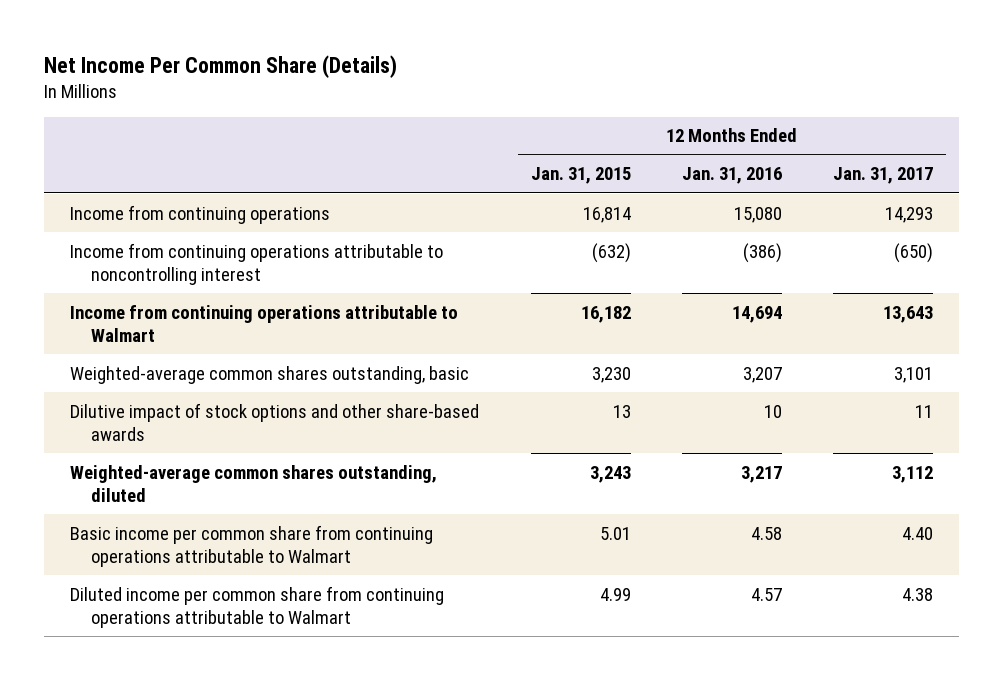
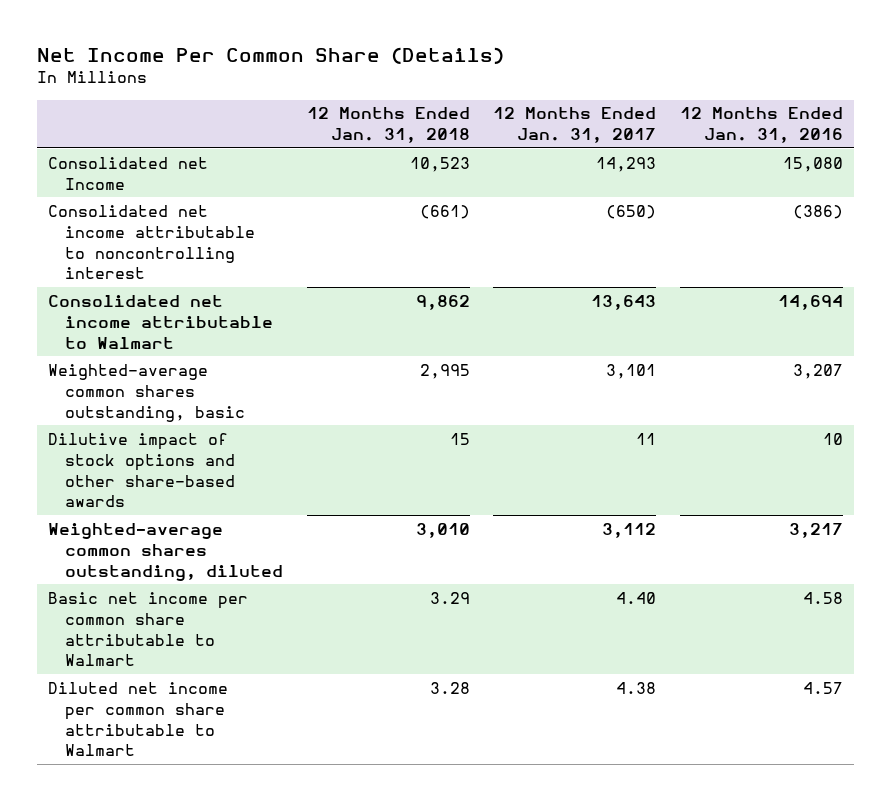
- | 12 Months Ended Jan. 31, 2015 | 12 Months Ended Jan. 31, 2016 | 12 Months Ended Jan. 31, 2017
+ | 12 Months Ended Jan. 31, 2018 | 12 Months Ended Jan. 31, 2017 | 12 Months Ended Jan. 31, 2016
- Income from continuing operations | 16,814 | 15,080 | 14,293
- Income from continuing operations attributable to noncontrolling interest | (632) | (386) | (650)
- Income from continuing operations attributable to Walmart | 16,182 | 14,694 | 13,643
+ Consolidated net Income | 10,523 | 14,293 | 15,080
+ Consolidated net income attributable to noncontrolling interest | (661) | (650) | (386)
+ Consolidated net income attributable to Walmart | 9,862 | 13,643 | 14,694
- Basic income per common share from continuing operations attributable to Walmart | 5.01 | 4.58 | 4.40
- Diluted income per common share from continuing operations attributable to Walmart | 4.99 | 4.57 | 4.38
+ Basic net income per common share attributable to Walmart | 3.29 | 4.40 | 4.58
+ Diluted net income per common share attributable to Walmart | 3.28 | 4.38 | 4.57

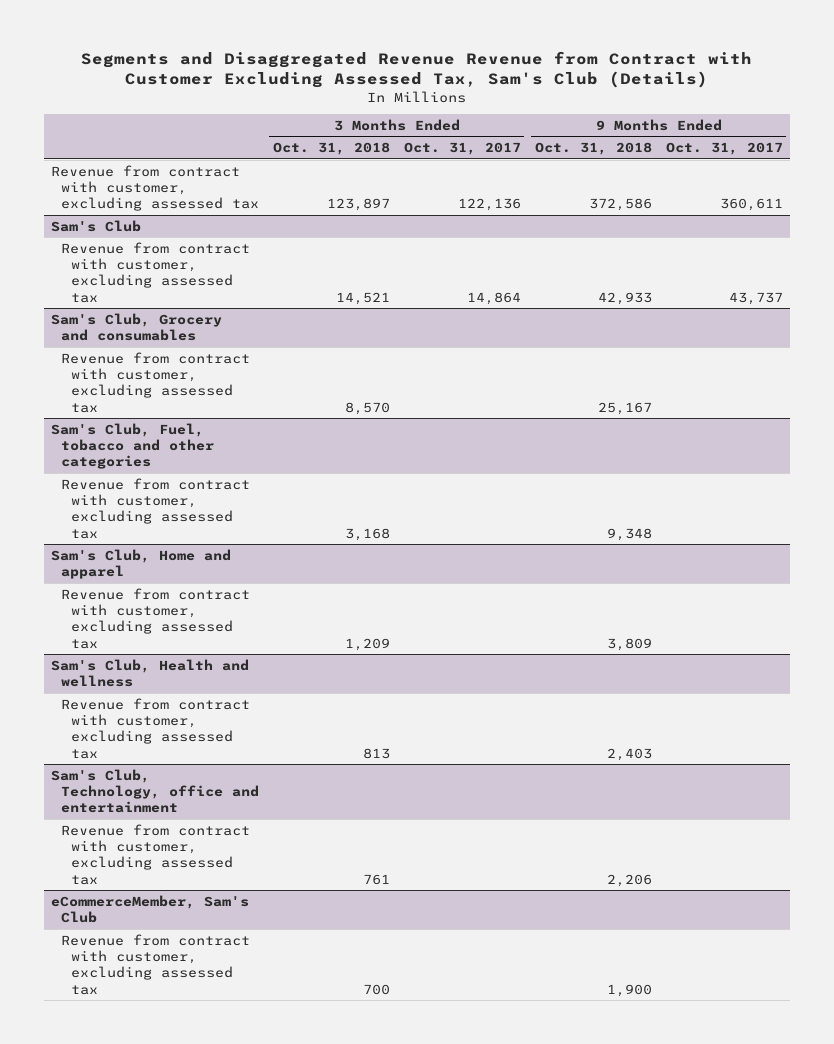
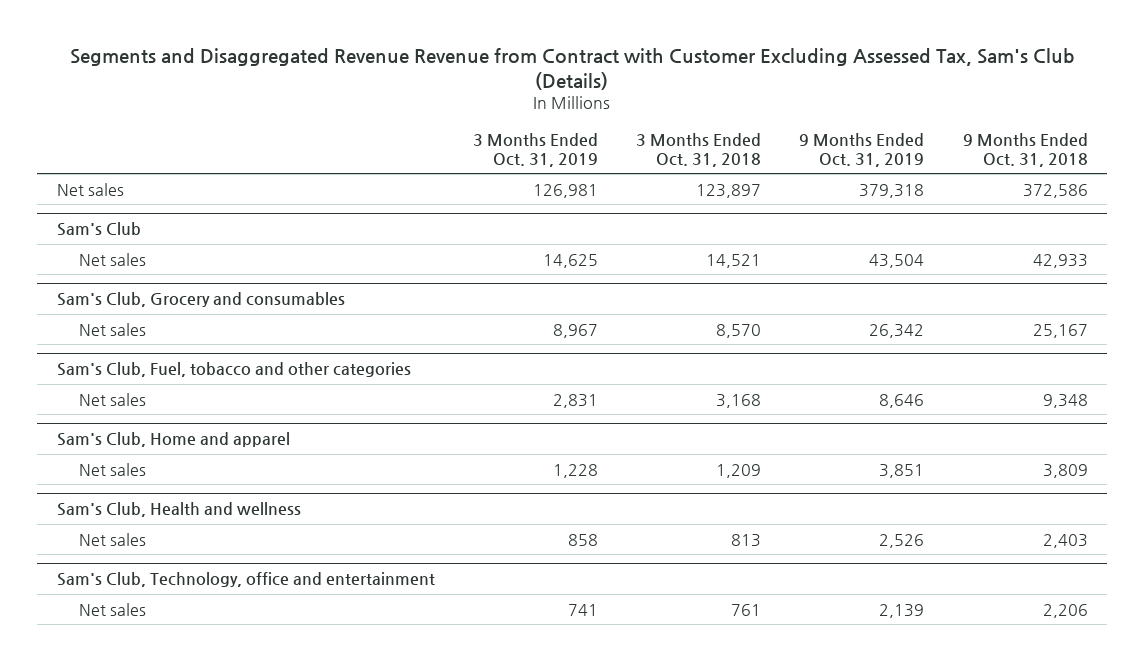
- | 3 Months Ended Oct. 31, 2018 | 3 Months Ended Oct. 31, 2017 | 9 Months Ended Oct. 31, 2018 | 9 Months Ended Oct. 31, 2017
+ | 3 Months Ended Oct. 31, 2019 | 3 Months Ended Oct. 31, 2018 | 9 Months Ended Oct. 31, 2019 | 9 Months Ended Oct. 31, 2018
- Revenue from contract with customer, excluding assessed tax | 123,897 | 122,136 | 372,586 | 360,611
+ Net sales | 126,981 | 123,897 | 379,318 | 372,586
@ Sam's Club
- Revenue from contract with customer, excluding assessed tax | 14,521 | 14,864 | 42,933 | 43,737
+ Net sales | 14,625 | 14,521 | 43,504 | 42,933
@ Sam's Club, Grocery and consumables
- Revenue from contract with customer, excluding assessed tax | 8,570 | | 25,167 |
+ Net sales | 8,967 | 8,570 | 26,342 | 25,167
@ Sam's Club, Fuel, tobacco and other categories
- Revenue from contract with customer, excluding assessed tax | 3,168 | | 9,348 |
+ Net sales | 2,831 | 3,168 | 8,646 | 9,348
@ Sam's Club, Home and apparel
- Revenue from contract with customer, excluding assessed tax | 1,209 | | 3,809 |
+ Net sales | 1,228 | 1,209 | 3,851 | 3,809
@ Sam's Club, Health and wellness
- Revenue from contract with customer, excluding assessed tax | 813 | | 2,403 |
+ Net sales | 858 | 813 | 2,526 | 2,403
@ Sam's Club, Technology, office and entertainment
- Revenue from contract with customer, excluding assessed tax | 761 | | 2,206 |
- eCommerceMember, Sam's Club
- Revenue from contract with customer, excluding assessed tax | 700 | | 1,900 |
@ Sam's Club, Technology, office and entertainment
+ Net sales | 741 | 761 | 2,139 | 2,206

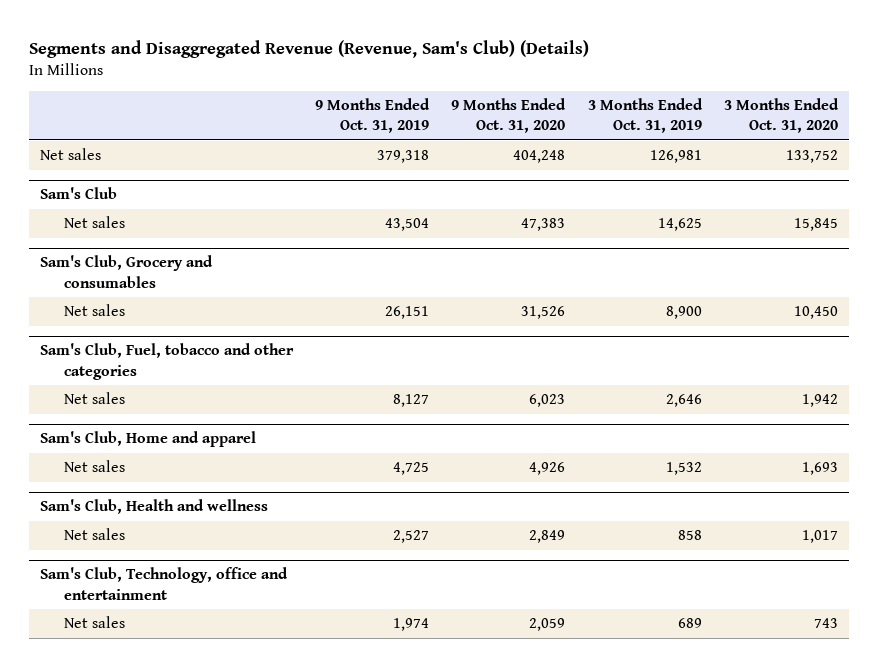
- Segments and Disaggregated Revenue Revenue from Contract with Customer Excluding Assessed Tax, Sam's Club (Details)
+ Segments and Disaggregated Revenue (Revenue, Sam's Club) (Details)
- | 3 Months Ended Oct. 31, 2019 | 3 Months Ended Oct. 31, 2018 | 9 Months Ended Oct. 31, 2019 | 9 Months Ended Oct. 31, 2018
+ | 9 Months Ended Oct. 31, 2019 | 9 Months Ended Oct. 31, 2020 | 3 Months Ended Oct. 31, 2019 | 3 Months Ended Oct. 31, 2020
@ Sam's Club, Grocery and consumables
- Net sales | 8,967 | 8,570 | 26,342 | 25,167
+ Net sales | 26,151 | 31,526 | 8,900 | 10,450
@ Sam's Club, Fuel, tobacco and other categories
- Net sales | 2,831 | 3,168 | 8,646 | 9,348
+ Net sales | 8,127 | 6,023 | 2,646 | 1,942
@ Sam's Club, Home and apparel
- Net sales | 1,228 | 1,209 | 3,851 | 3,809
+ Net sales | 4,725 | 4,926 | 1,532 | 1,693
@ Sam's Club, Health and wellness
- Net sales | 858 | 813 | 2,526 | 2,403
+ Net sales | 2,527 | 2,849 | 858 | 1,017
@ Sam's Club, Technology, office and entertainment
- Net sales | 741 | 761 | 2,139 | 2,206
+ Net sales | 1,974 | 2,059 | 689 | 743

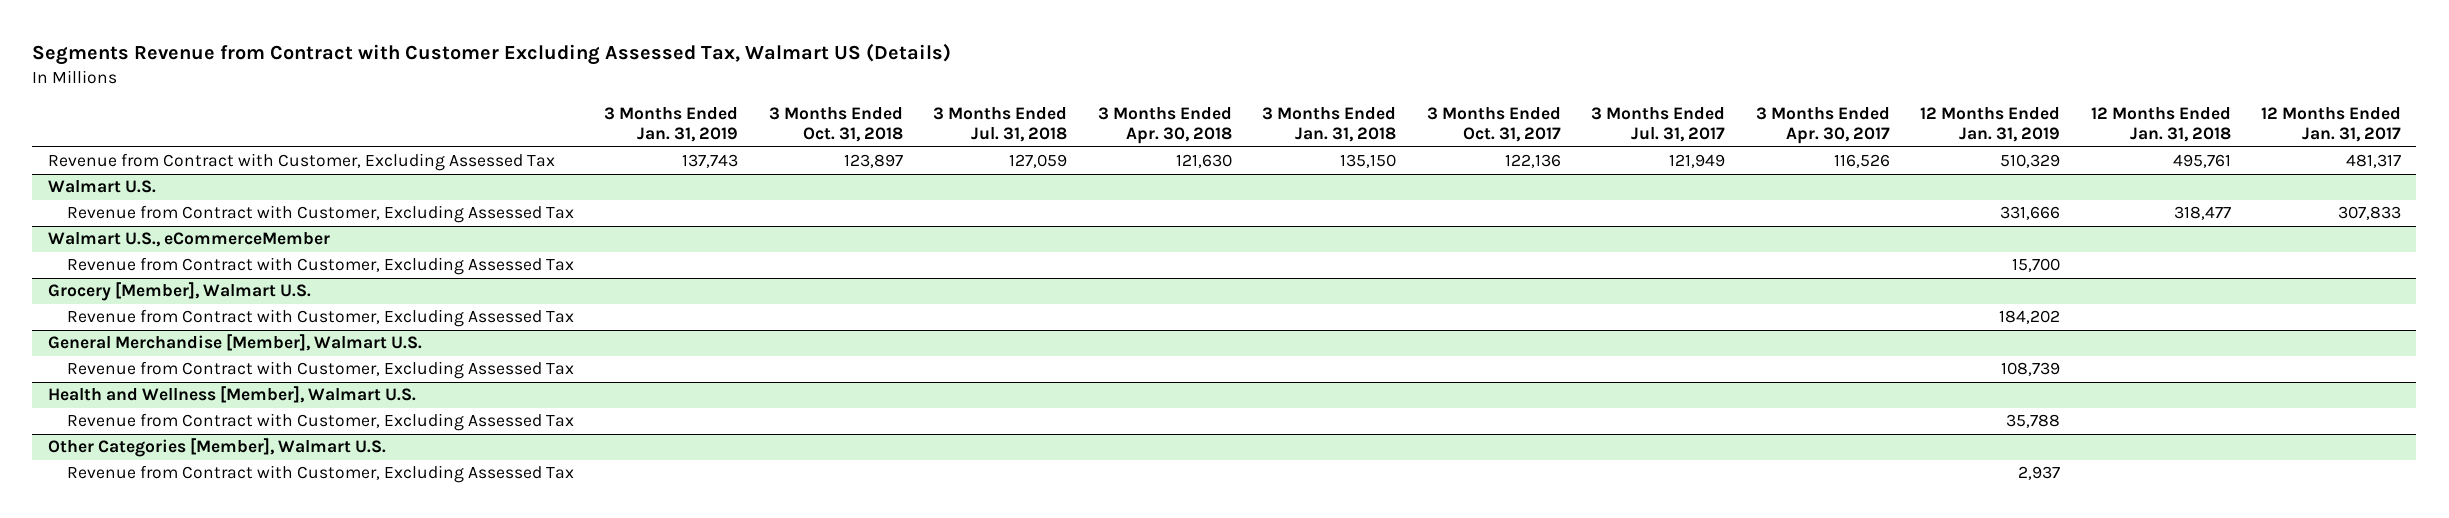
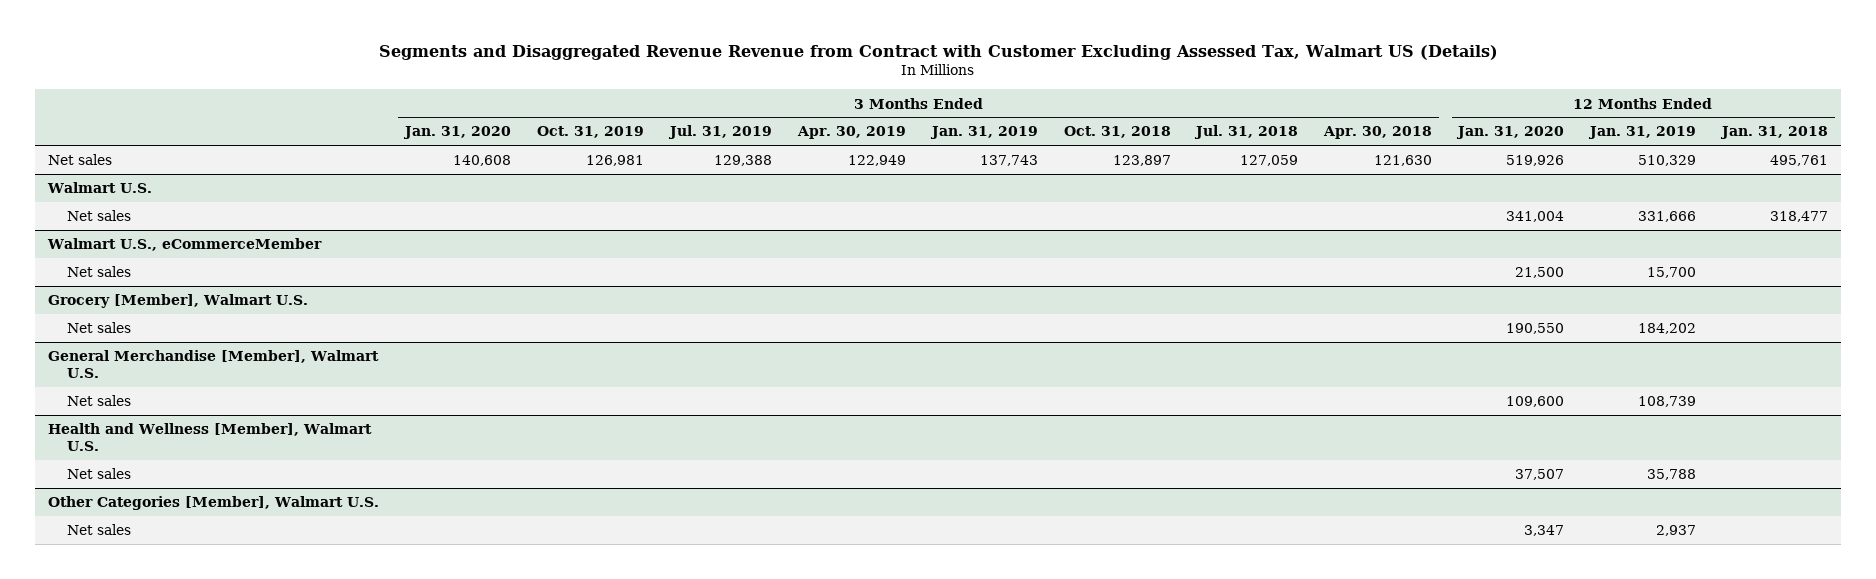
- Segments Revenue from Contract with Customer Excluding Assessed Tax, Walmart US (Details)
+ Segments and Disaggregated Revenue Revenue from Contract with Customer Excluding Assessed Tax, Walmart US (Details)
- | 3 Months Ended Jan. 31, 2019 | 3 Months Ended Oct. 31, 2018 | 3 Months Ended Jul. 31, 2018 | 3 Months Ended Apr. 30, 2018 | 3 Months Ended Jan. 31, 2018 | 3 Months Ended Oct. 31, 2017 | 3 Months Ended Jul. 31, 2017 | 3 Months Ended Apr. 30, 2017 | 12 Months Ended Jan. 31, 2019 | 12 Months Ended Jan. 31, 2018 | 12 Months Ended Jan. 31, 2017
+ | 3 Months Ended Jan. 31, 2020 | 3 Months Ended Oct. 31, 2019 | 3 Months Ended Jul. 31, 2019 | 3 Months Ended Apr. 30, 2019 | 3 Months Ended Jan. 31, 2019 | 3 Months Ended Oct. 31, 2018 | 3 Months Ended Jul. 31, 2018 | 3 Months Ended Apr. 30, 2018 | 12 Months Ended Jan. 31, 2020 | 12 Months Ended Jan. 31, 2019 | 12 Months Ended Jan. 31, 2018
- Revenue from Contract with Customer, Excluding Assessed Tax | 137,743 | 123,897 | 127,059 | 121,630 | 135,150 | 122,136 | 121,949 | 116,526 | 510,329 | 495,761 | 481,317
+ Net sales | 140,608 | 126,981 | 129,388 | 122,949 | 137,743 | 123,897 | 127,059 | 121,630 | 519,926 | 510,329 | 495,761
@ Walmart U.S.
- Revenue from Contract with Customer, Excluding Assessed Tax | | | | | | | | | 331,666 | 318,477 | 307,833
+ Net sales | | | | | | | | | 341,004 | 331,666 | 318,477
@ Walmart U.S., eCommerceMember
- Revenue from Contract with Customer, Excluding Assessed Tax | | | | | | | | | 15,700 | |
+ Net sales | | | | | | | | | 21,500 | 15,700 |
@ Grocery [Member], Walmart U.S.
- Revenue from Contract with Customer, Excluding Assessed Tax | | | | | | | | | 184,202 | |
+ Net sales | | | | | | | | | 190,550 | 184,202 |
@ General Merchandise [Member], Walmart U.S.
- Revenue from Contract with Customer, Excluding Assessed Tax | | | | | | | | | 108,739 | |
+ Net sales | | | | | | | | | 109,600 | 108,739 |
@ Health and Wellness [Member], Walmart U.S.
- Revenue from Contract with Customer, Excluding Assessed Tax | | | | | | | | | 35,788 | |
+ Net sales | | | | | | | | | 37,507 | 35,788 |
@ Other Categories [Member], Walmart U.S.
- Revenue from Contract with Customer, Excluding Assessed Tax | | | | | | | | | 2,937 | |
+ Net sales | | | | | | | | | 3,347 | 2,937 |

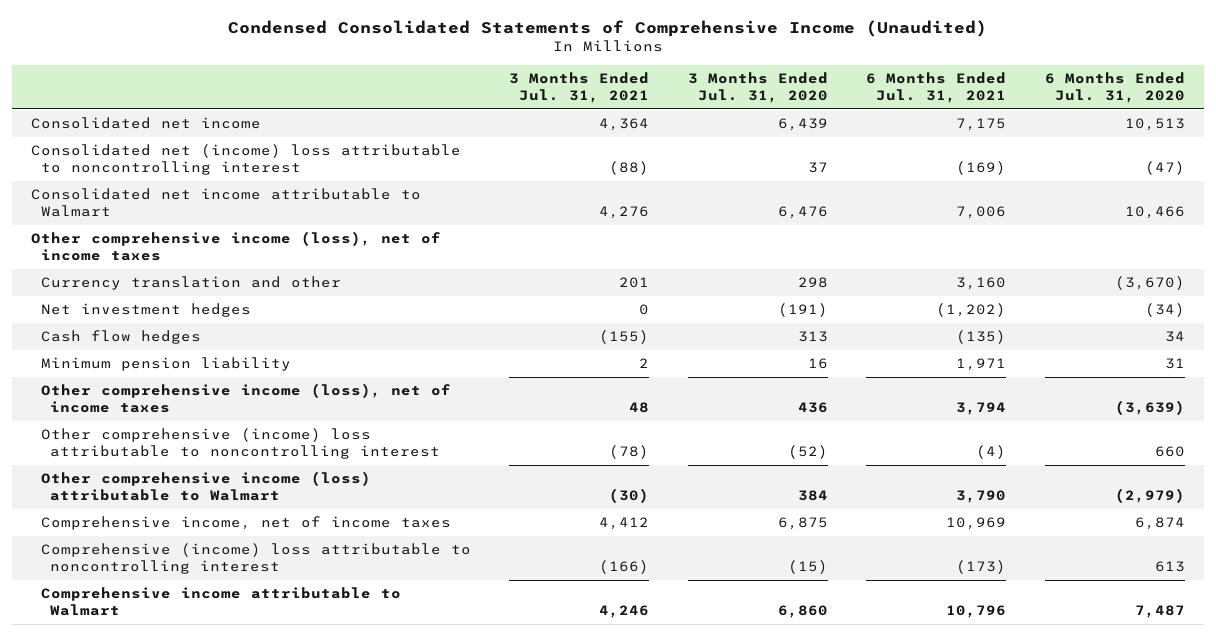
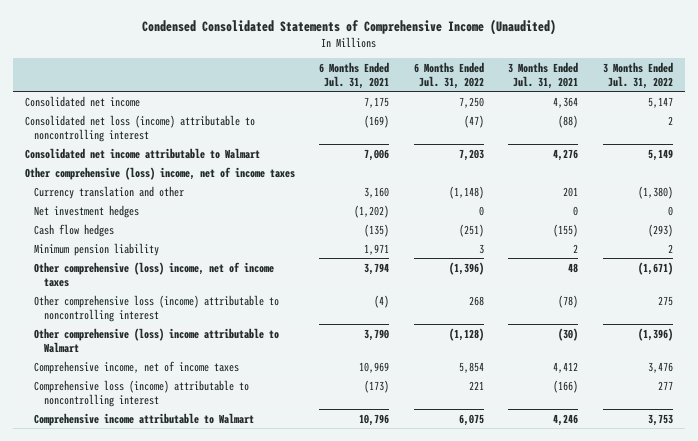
- | 3 Months Ended Jul. 31, 2021 | 3 Months Ended Jul. 31, 2020 | 6 Months Ended Jul. 31, 2021 | 6 Months Ended Jul. 31, 2020
+ | 6 Months Ended Jul. 31, 2021 | 6 Months Ended Jul. 31, 2022 | 3 Months Ended Jul. 31, 2021 | 3 Months Ended Jul. 31, 2022
- Consolidated net (income) loss attributable to noncontrolling interest | (88) | 37 | (169) | (47)
+ Consolidated net loss (income) attributable to noncontrolling interest | (169) | (47) | (88) | 2
- Other comprehensive income (loss), net of income taxes
+ Other comprehensive (loss) income, net of income taxes
- Other comprehensive income (loss), net of income taxes | 48 | 436 | 3,794 | (3,639)
- Other comprehensive (income) loss attributable to noncontrolling interest | (78) | (52) | (4) | 660
- Other comprehensive income (loss) attributable to Walmart | (30) | 384 | 3,790 | (2,979)
+ Other comprehensive (loss) income, net of income taxes | 3,794 | (1,396) | 48 | (1,671)
+ Other comprehensive loss (income) attributable to noncontrolling interest | (4) | 268 | (78) | 275
+ Other comprehensive (loss) income attributable to Walmart | 3,790 | (1,128) | (30) | (1,396)
- Comprehensive (income) loss attributable to noncontrolling interest | (166) | (15) | (173) | 613
+ Comprehensive loss (income) attributable to noncontrolling interest | (173) | 221 | (166) | 277

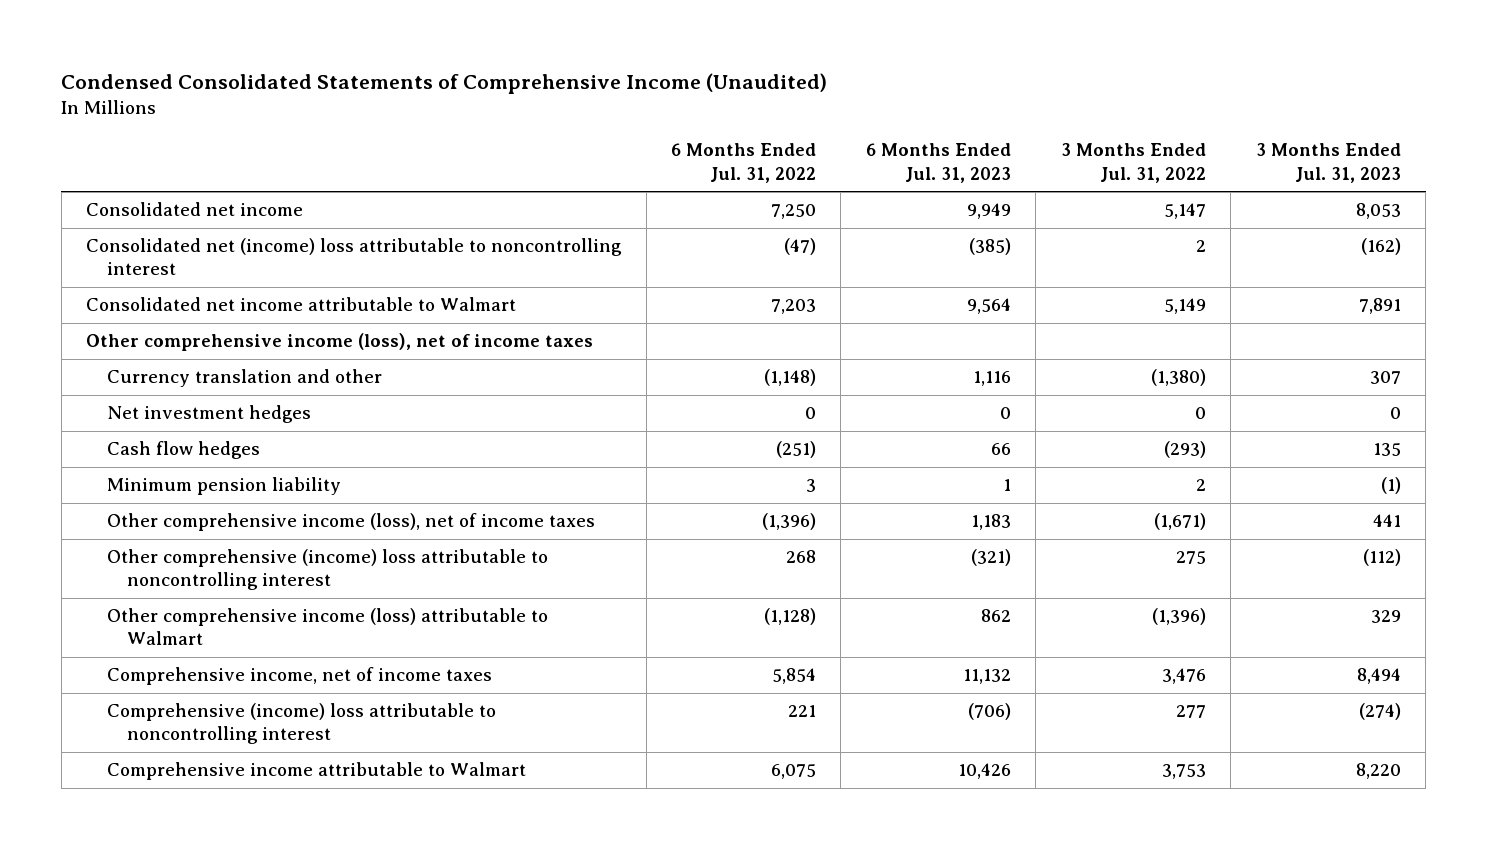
- | 6 Months Ended Jul. 31, 2021 | 6 Months Ended Jul. 31, 2022 | 3 Months Ended Jul. 31, 2021 | 3 Months Ended Jul. 31, 2022
+ | 6 Months Ended Jul. 31, 2022 | 6 Months Ended Jul. 31, 2023 | 3 Months Ended Jul. 31, 2022 | 3 Months Ended Jul. 31, 2023
- Consolidated net loss (income) attributable to noncontrolling interest | (169) | (47) | (88) | 2
+ Consolidated net (income) loss attributable to noncontrolling interest | (47) | (385) | 2 | (162)
- Other comprehensive (loss) income, net of income taxes
+ Other comprehensive income (loss), net of income taxes
- Other comprehensive (loss) income, net of income taxes | 3,794 | (1,396) | 48 | (1,671)
- Other comprehensive loss (income) attributable to noncontrolling interest | (4) | 268 | (78) | 275
- Other comprehensive (loss) income attributable to Walmart | 3,790 | (1,128) | (30) | (1,396)
+ Other comprehensive income (loss), net of income taxes | (1,396) | 1,183 | (1,671) | 441
+ Other comprehensive (income) loss attributable to noncontrolling interest | 268 | (321) | 275 | (112)
+ Other comprehensive income (loss) attributable to Walmart | (1,128) | 862 | (1,396) | 329
- Comprehensive loss (income) attributable to noncontrolling interest | (173) | 221 | (166) | 277
+ Comprehensive (income) loss attributable to noncontrolling interest | 221 | (706) | 277 | (274)

